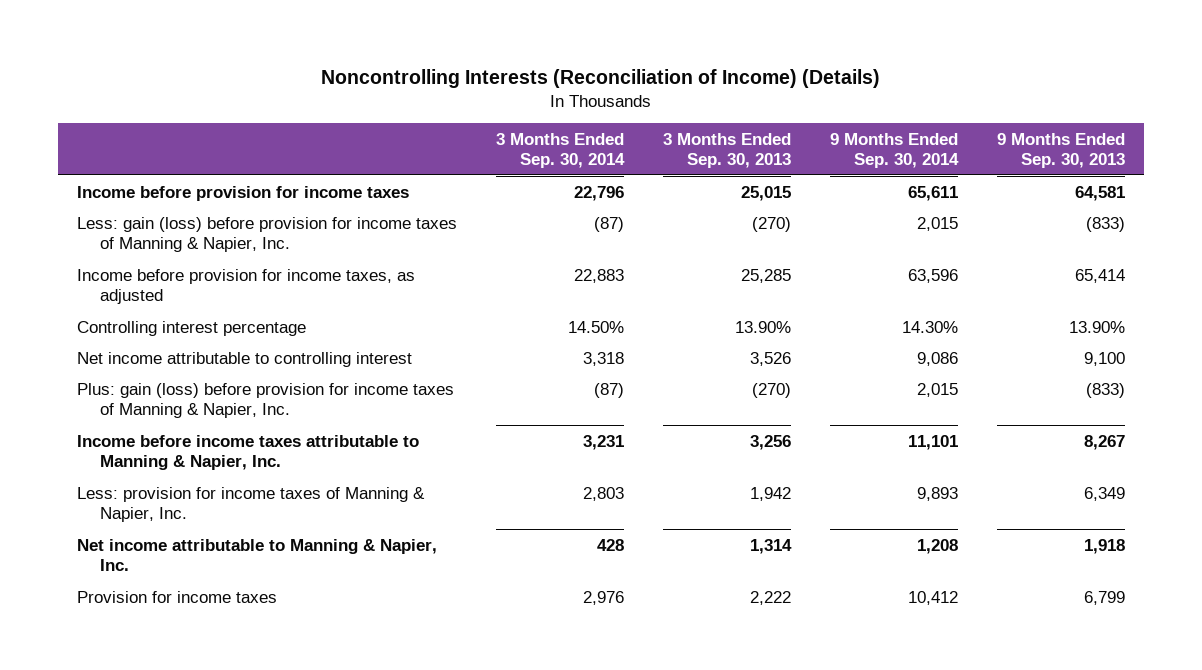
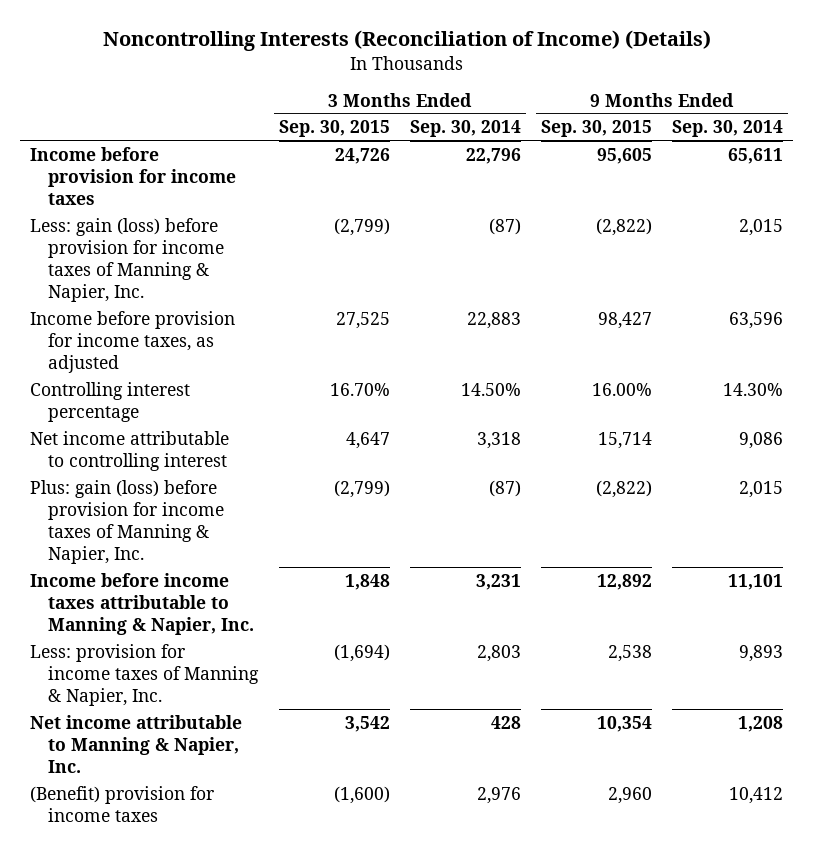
- | 3 Months Ended Sep. 30, 2014 | 3 Months Ended Sep. 30, 2013 | 9 Months Ended Sep. 30, 2014 | 9 Months Ended Sep. 30, 2013
+ | 3 Months Ended Sep. 30, 2015 | 3 Months Ended Sep. 30, 2014 | 9 Months Ended Sep. 30, 2015 | 9 Months Ended Sep. 30, 2014
- Provision for income taxes | 2,976 | 2,222 | 10,412 | 6,799
+ (Benefit) provision for income taxes | (1,600) | 2,976 | 2,960 | 10,412

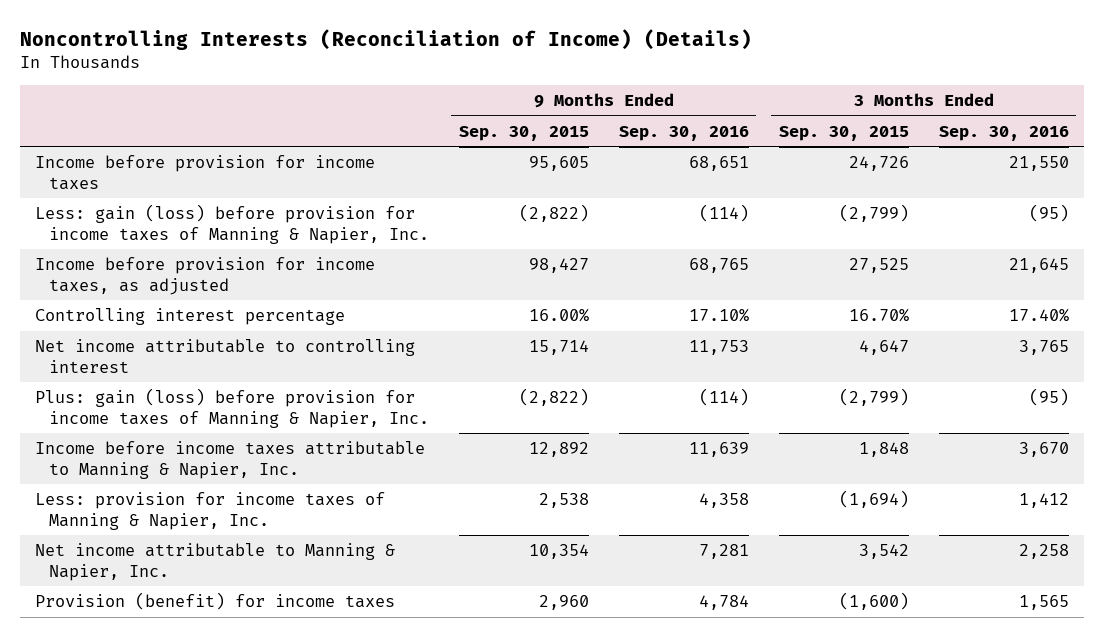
- | 3 Months Ended Sep. 30, 2015 | 3 Months Ended Sep. 30, 2014 | 9 Months Ended Sep. 30, 2015 | 9 Months Ended Sep. 30, 2014
+ | 9 Months Ended Sep. 30, 2015 | 9 Months Ended Sep. 30, 2016 | 3 Months Ended Sep. 30, 2015 | 3 Months Ended Sep. 30, 2016
- (Benefit) provision for income taxes | (1,600) | 2,976 | 2,960 | 10,412
+ Provision (benefit) for income taxes | 2,960 | 4,784 | (1,600) | 1,565

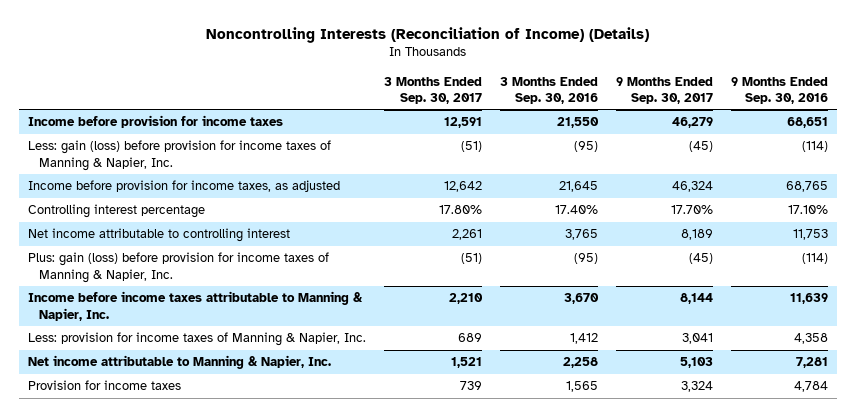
- | 9 Months Ended Sep. 30, 2015 | 9 Months Ended Sep. 30, 2016 | 3 Months Ended Sep. 30, 2015 | 3 Months Ended Sep. 30, 2016
+ | 3 Months Ended Sep. 30, 2017 | 3 Months Ended Sep. 30, 2016 | 9 Months Ended Sep. 30, 2017 | 9 Months Ended Sep. 30, 2016
- Provision (benefit) for income taxes | 2,960 | 4,784 | (1,600) | 1,565
+ Provision for income taxes | 739 | 1,565 | 3,324 | 4,784

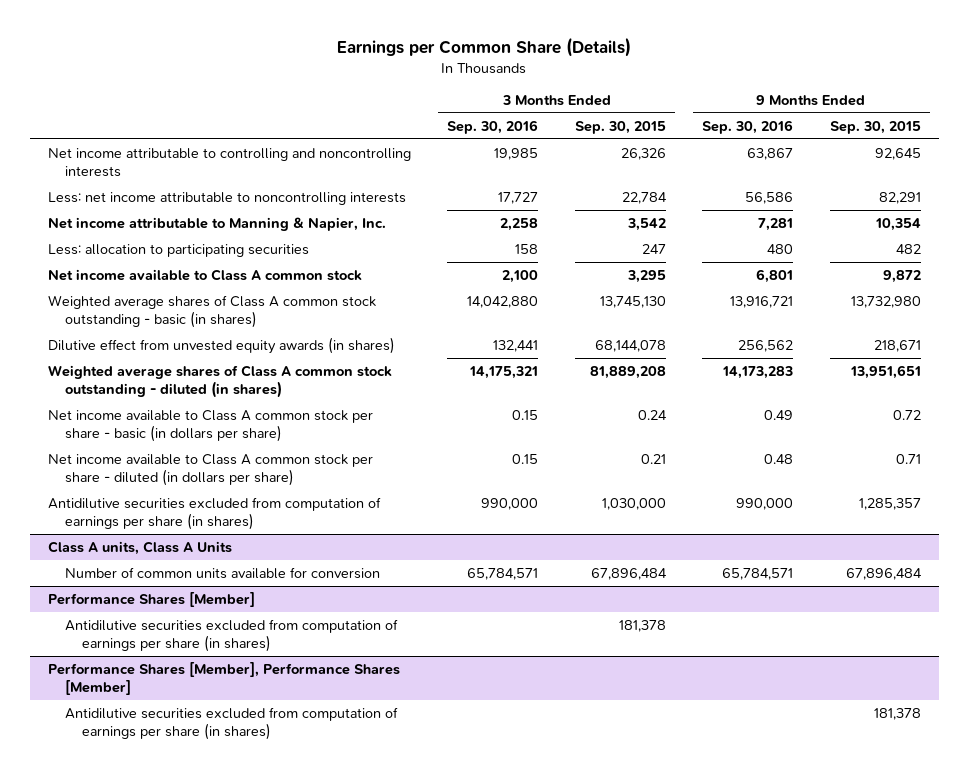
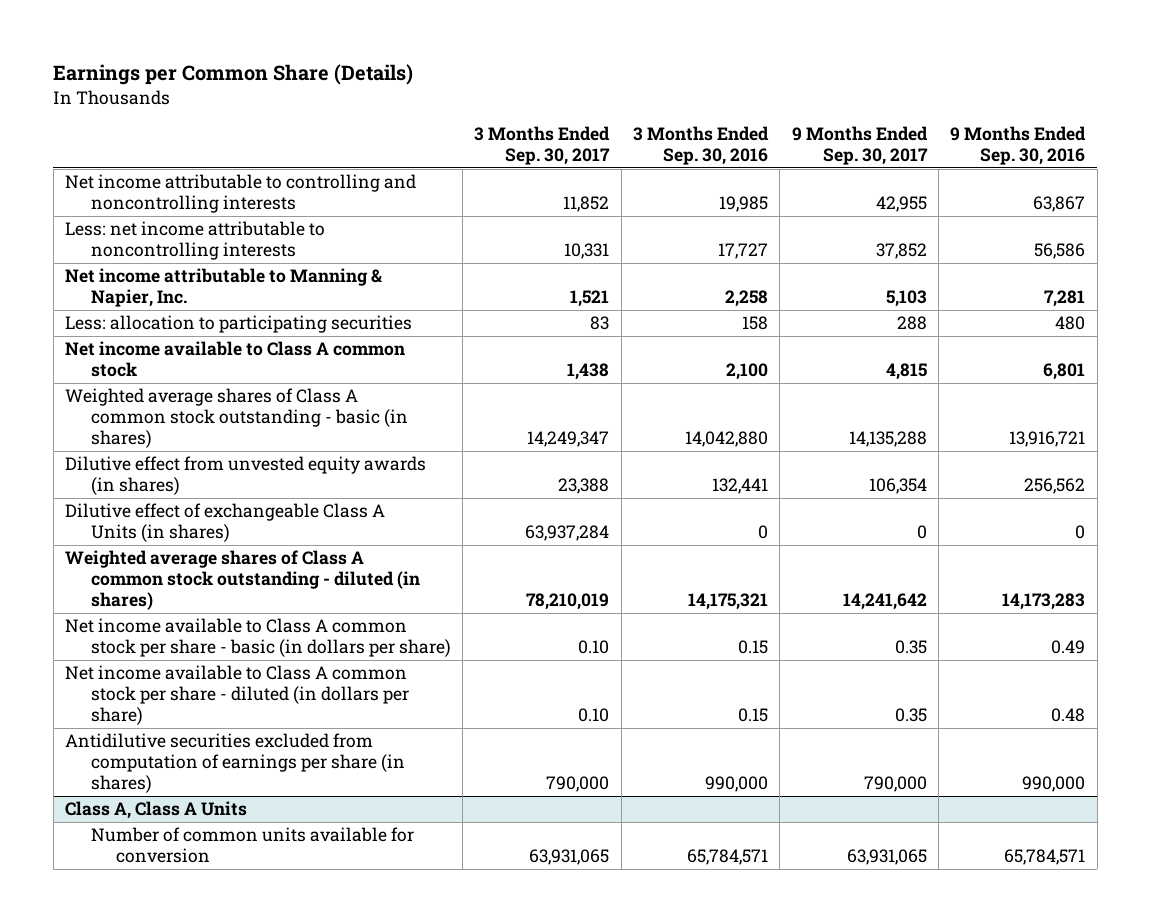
- | 3 Months Ended Sep. 30, 2016 | 3 Months Ended Sep. 30, 2015 | 9 Months Ended Sep. 30, 2016 | 9 Months Ended Sep. 30, 2015
+ | 3 Months Ended Sep. 30, 2017 | 3 Months Ended Sep. 30, 2016 | 9 Months Ended Sep. 30, 2017 | 9 Months Ended Sep. 30, 2016
+ Dilutive effect of exchangeable Class A Units (in shares) | 63,937,284 | 0 | 0 | 0
- Class A units, Class A Units
+ Class A, Class A Units
- Performance Shares [Member]
- Antidilutive securities excluded from computation of earnings per share (in shares) | | 181,378 | |
- Performance Shares [Member], Performance Shares [Member]
- Antidilutive securities excluded from computation of earnings per share (in shares) | | | | 181,378

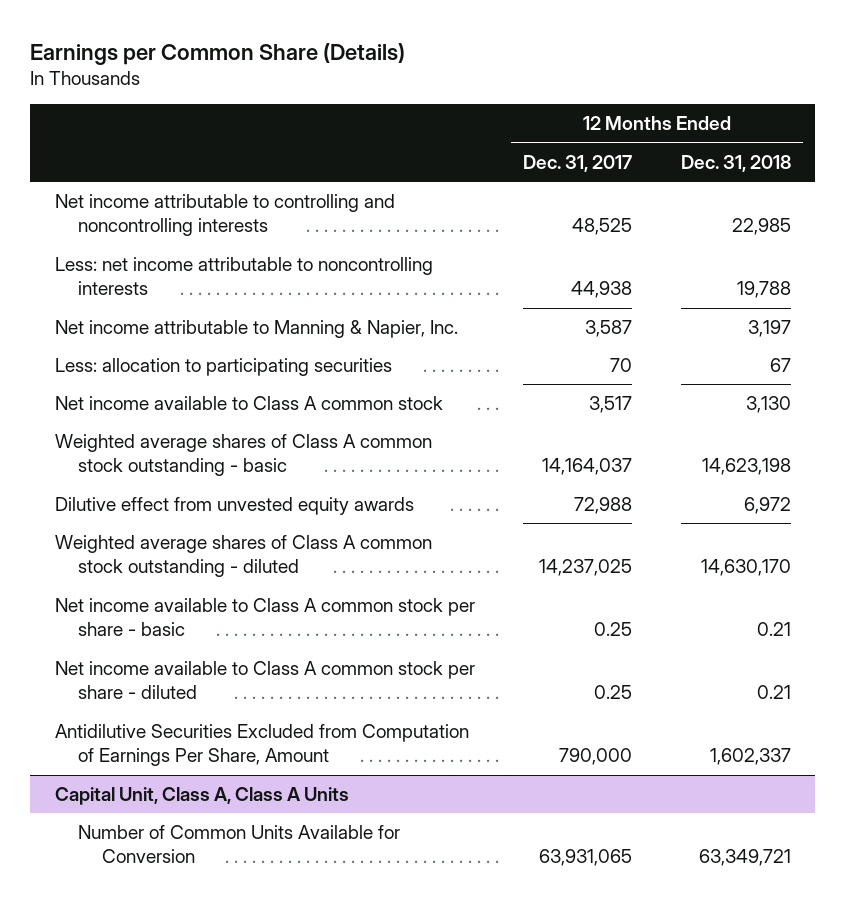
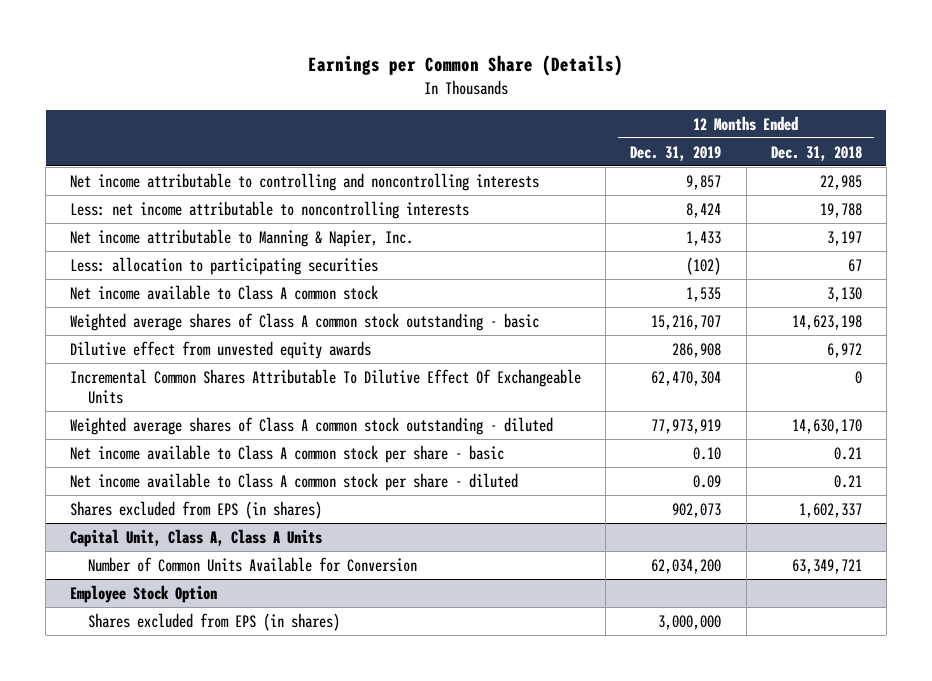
- | 12 Months Ended Dec. 31, 2017 | 12 Months Ended Dec. 31, 2018
+ | 12 Months Ended Dec. 31, 2019 | 12 Months Ended Dec. 31, 2018
+ Incremental Common Shares Attributable To Dilutive Effect Of Exchangeable Units | 62,470,304 | 0
- Antidilutive Securities Excluded from Computation of Earnings Per Share, Amount | 790,000 | 1,602,337
+ Shares excluded from EPS (in shares) | 902,073 | 1,602,337
+ Employee Stock Option
+ Shares excluded from EPS (in shares) | 3,000,000 |

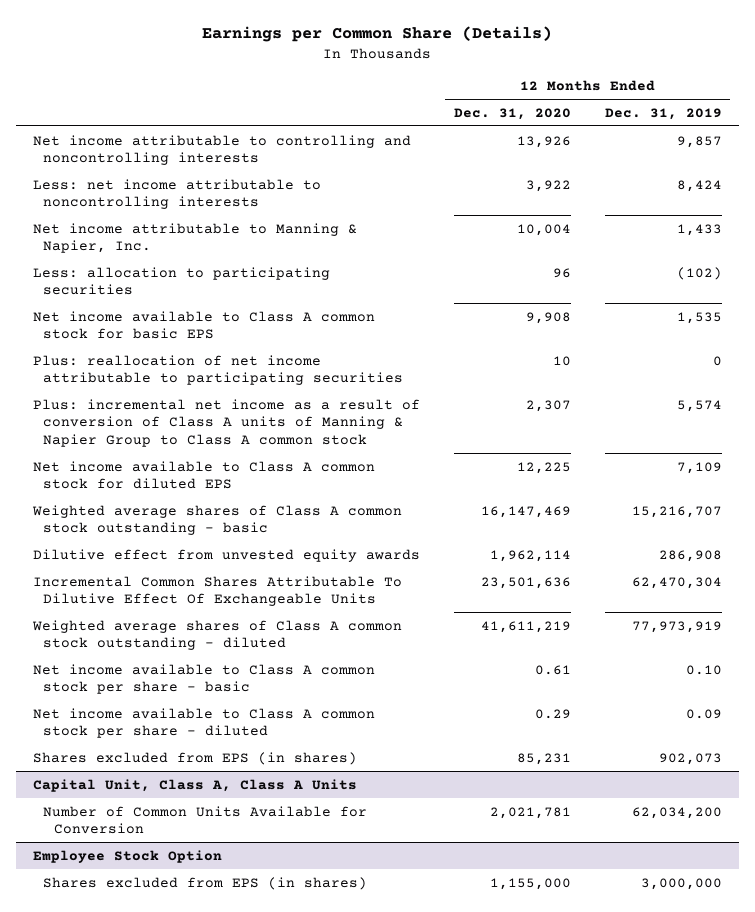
- | 12 Months Ended Dec. 31, 2019 | 12 Months Ended Dec. 31, 2018
+ | 12 Months Ended Dec. 31, 2020 | 12 Months Ended Dec. 31, 2019
- Net income available to Class A common stock | 1,535 | 3,130
+ Net income available to Class A common stock for basic EPS | 9,908 | 1,535
+ Plus: reallocation of net income attributable to participating securities | 10 | 0
+ Plus: incremental net income as a result of conversion of Class A units of Manning & Napier Group to Class A common stock | 2,307 | 5,574
+ Net income available to Class A common stock for diluted EPS | 12,225 | 7,109

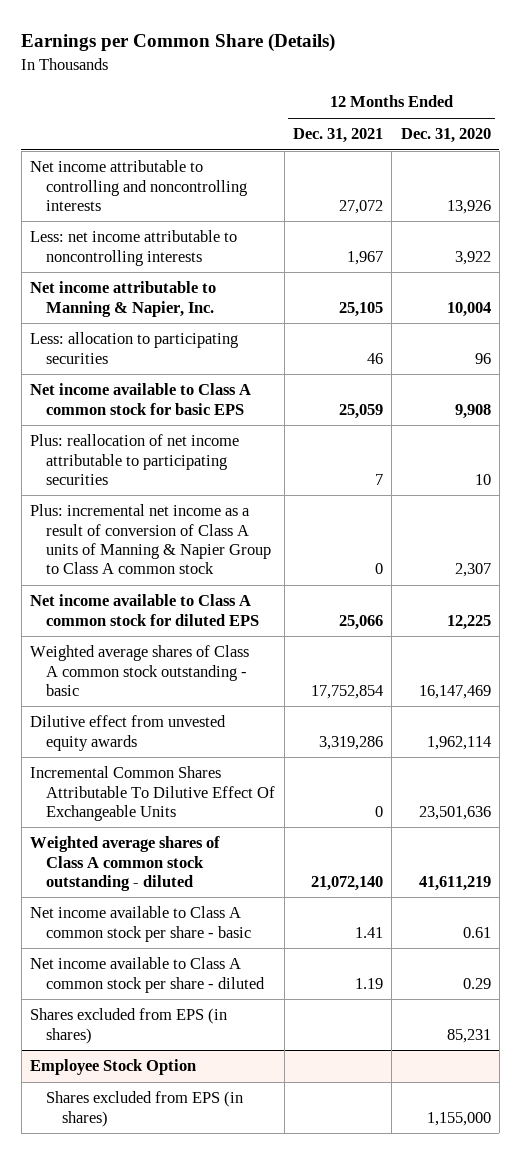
- | 12 Months Ended Dec. 31, 2020 | 12 Months Ended Dec. 31, 2019
+ | 12 Months Ended Dec. 31, 2021 | 12 Months Ended Dec. 31, 2020
- Capital Unit, Class A, Class A Units
- Number of Common Units Available for Conversion | 2,021,781 | 62,034,200

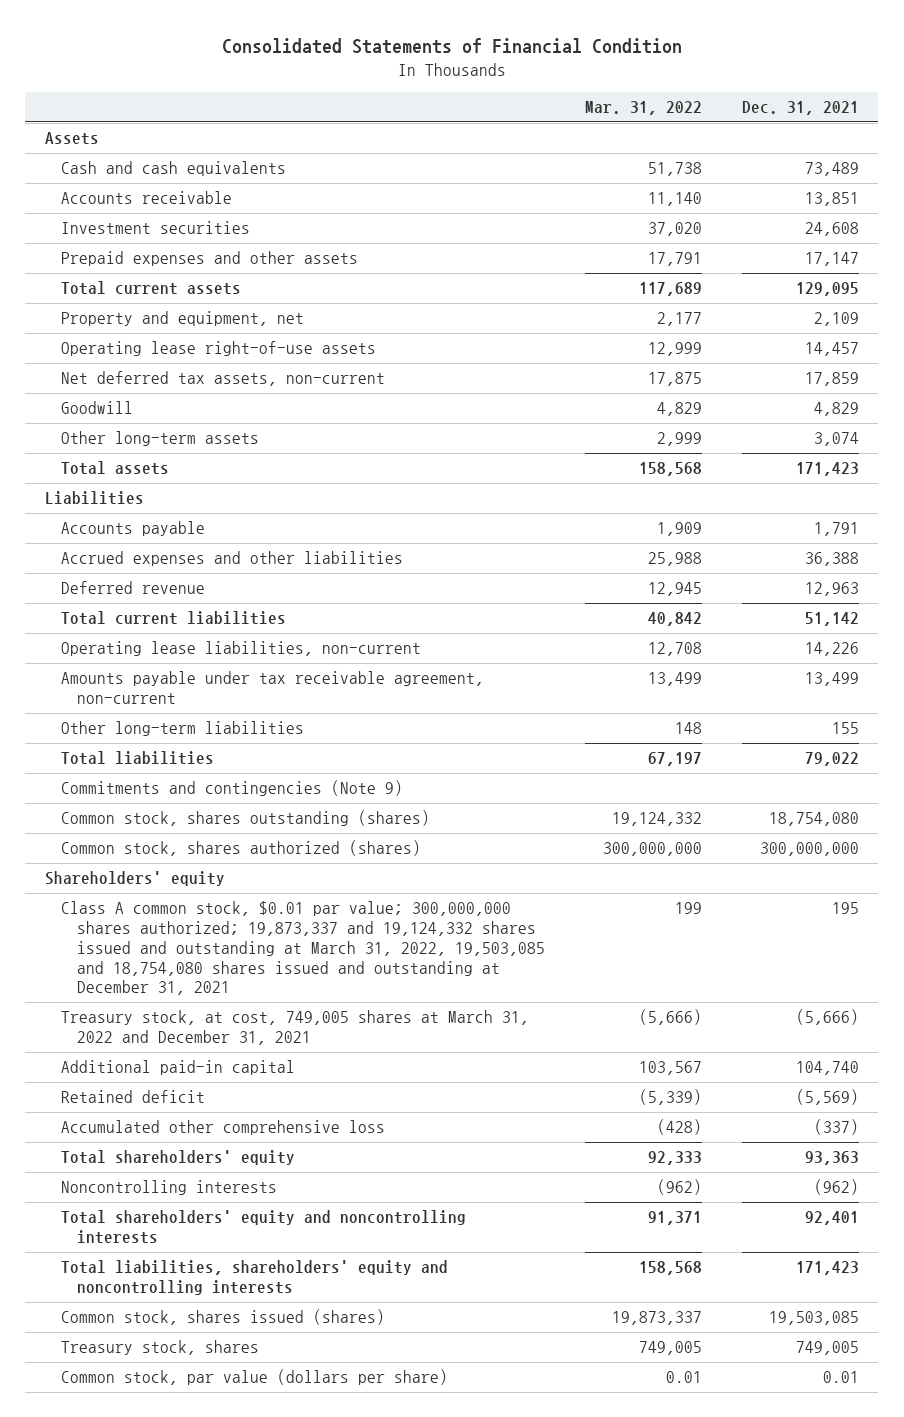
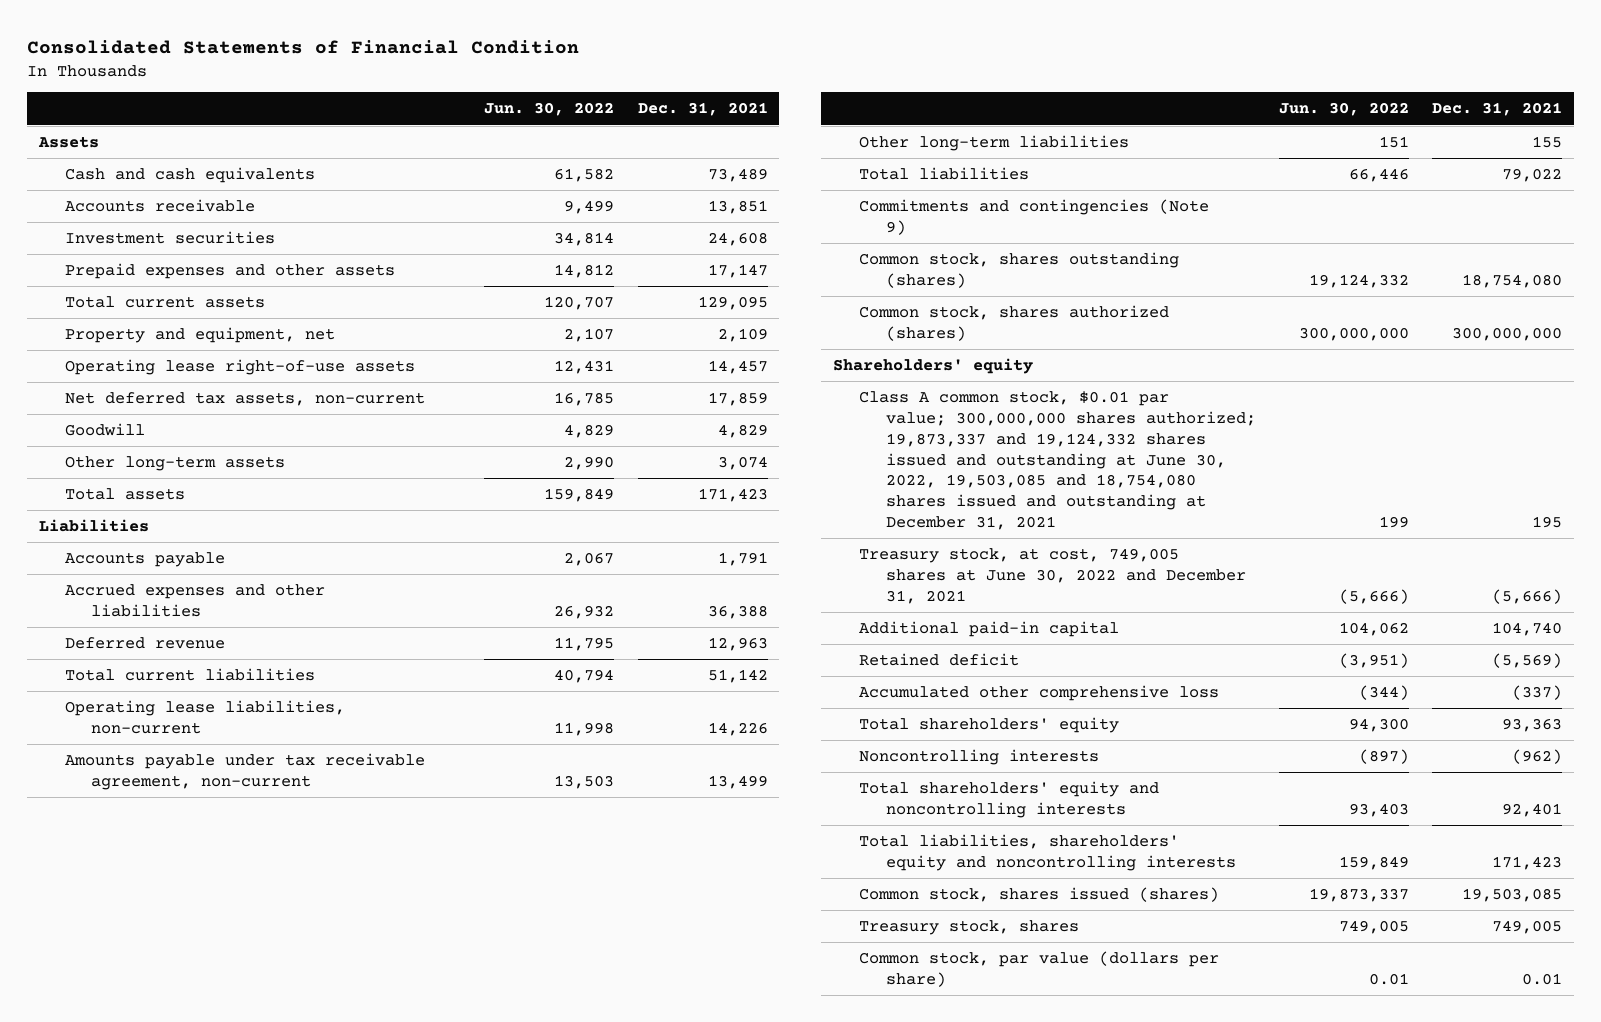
- | Mar. 31, 2022 | Dec. 31, 2021
+ | Jun. 30, 2022 | Dec. 31, 2021
- Class A common stock, $0.01 par value; 300,000,000 shares authorized; 19,873,337 and 19,124,332 shares issued and outstanding at March 31, 2022, 19,503,085 and 18,754,080 shares issued and outstanding at December 31, 2021 | 199 | 195
- Treasury stock, at cost, 749,005 shares at March 31, 2022 and December 31, 2021 | (5,666) | (5,666)
+ Class A common stock, $0.01 par value; 300,000,000 shares authorized; 19,873,337 and 19,124,332 shares issued and outstanding at June 30, 2022, 19,503,085 and 18,754,080 shares issued and outstanding at December 31, 2021 | 199 | 195
+ Treasury stock, at cost, 749,005 shares at June 30, 2022 and December 31, 2021 | (5,666) | (5,666)

